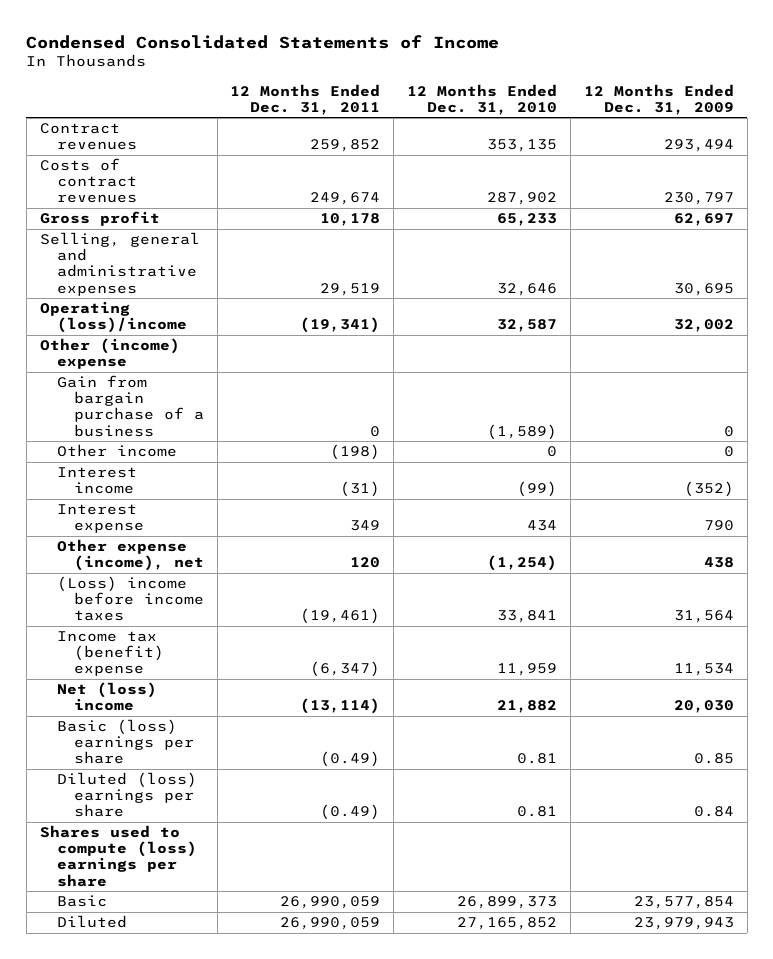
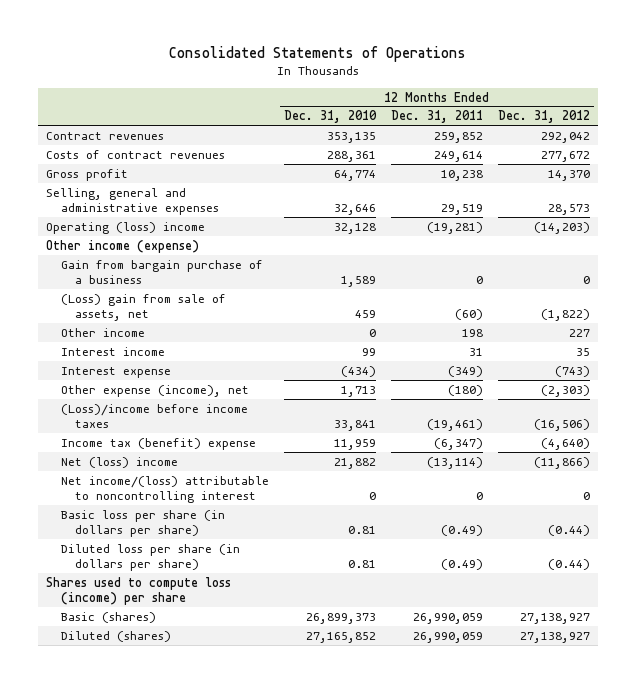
- Condensed Consolidated Statements of Income
+ Consolidated Statements of Operations
- | 12 Months Ended Dec. 31, 2011 | 12 Months Ended Dec. 31, 2010 | 12 Months Ended Dec. 31, 2009
+ | 12 Months Ended Dec. 31, 2010 | 12 Months Ended Dec. 31, 2011 | 12 Months Ended Dec. 31, 2012
- Costs of contract revenues | 249,674 | 287,902 | 230,797
- Gross profit | 10,178 | 65,233 | 62,697
+ Costs of contract revenues | 288,361 | 249,614 | 277,672
+ Gross profit | 64,774 | 10,238 | 14,370
- Operating (loss)/income | (19,341) | 32,587 | 32,002
- Other (income) expense
- Gain from bargain purchase of a business | 0 | (1,589) | 0
- Other income | (198) | 0 | 0
- Interest income | (31) | (99) | (352)
- Interest expense | 349 | 434 | 790
- Other expense (income), net | 120 | (1,254) | 438
- (Loss) income before income taxes | (19,461) | 33,841 | 31,564
+ Operating (loss) income | 32,128 | (19,281) | (14,203)
+ Other income (expense)
+ Gain from bargain purchase of a business | 1,589 | 0 | 0
+ (Loss) gain from sale of assets, net | 459 | (60) | (1,822)
+ Other income | 0 | 198 | 227
+ Interest income | 99 | 31 | 35
+ Interest expense | (434) | (349) | (743)
+ Other expense (income), net | 1,713 | (180) | (2,303)
+ (Loss)/income before income taxes | 33,841 | (19,461) | (16,506)
- Basic (loss) earnings per share | (0.49) | 0.81 | 0.85
- Diluted (loss) earnings per share | (0.49) | 0.81 | 0.84
- Shares used to compute (loss) earnings per share
- Basic | 26,990,059 | 26,899,373 | 23,577,854
- Diluted | 26,990,059 | 27,165,852 | 23,979,943
+ Net income/(loss) attributable to noncontrolling interest | 0 | 0 | 0
+ Basic loss per share (in dollars per share) | 0.81 | (0.49) | (0.44)
+ Diluted loss per share (in dollars per share) | 0.81 | (0.49) | (0.44)
+ Shares used to compute loss (income) per share
+ Basic (shares) | 26,899,373 | 26,990,059 | 27,138,927
+ Diluted (shares) | 27,165,852 | 26,990,059 | 27,138,927

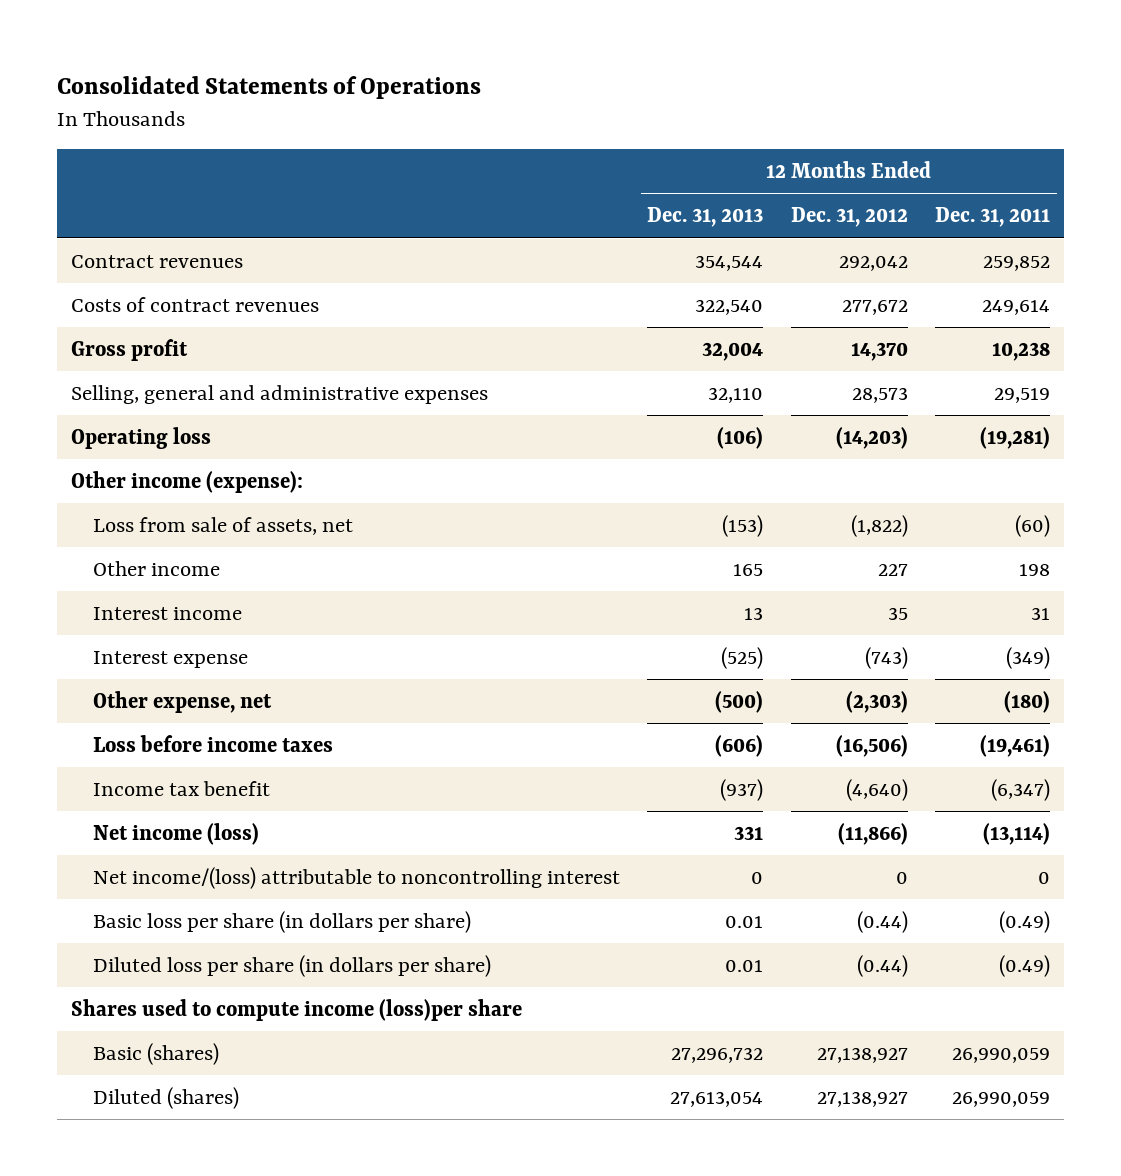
- | 12 Months Ended Dec. 31, 2010 | 12 Months Ended Dec. 31, 2011 | 12 Months Ended Dec. 31, 2012
+ | 12 Months Ended Dec. 31, 2013 | 12 Months Ended Dec. 31, 2012 | 12 Months Ended Dec. 31, 2011
- Operating (loss) income | 32,128 | (19,281) | (14,203)
- Other income (expense)
- Gain from bargain purchase of a business | 1,589 | 0 | 0
- (Loss) gain from sale of assets, net | 459 | (60) | (1,822)
+ Operating loss | (106) | (14,203) | (19,281)
+ Other income (expense):
+ Loss from sale of assets, net | (153) | (1,822) | (60)
- Other expense (income), net | 1,713 | (180) | (2,303)
- (Loss)/income before income taxes | 33,841 | (19,461) | (16,506)
- Income tax (benefit) expense | 11,959 | (6,347) | (4,640)
- Net (loss) income | 21,882 | (13,114) | (11,866)
+ Other expense, net | (500) | (2,303) | (180)
+ Loss before income taxes | (606) | (16,506) | (19,461)
+ Income tax benefit | (937) | (4,640) | (6,347)
+ Net income (loss) | 331 | (11,866) | (13,114)
- Shares used to compute loss (income) per share
+ Shares used to compute income (loss)per share

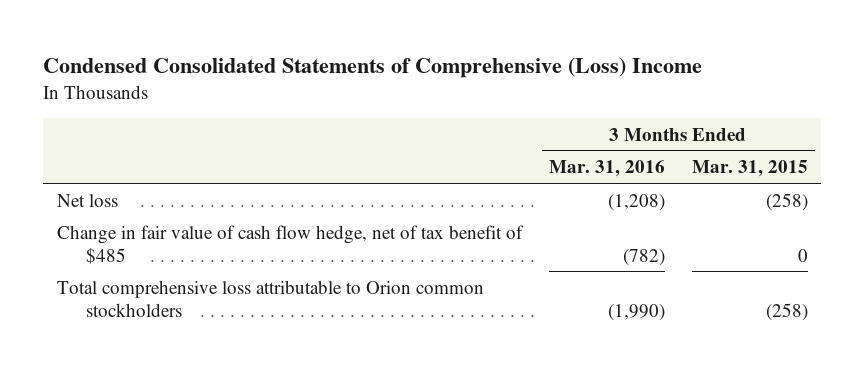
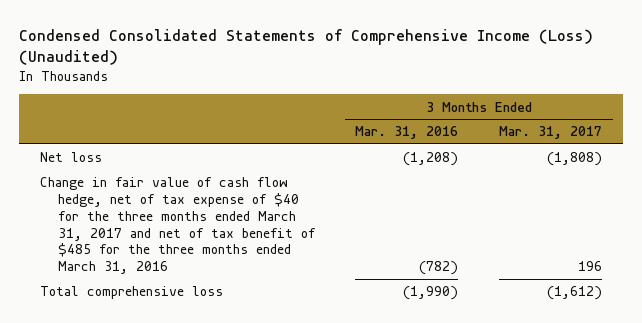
- Condensed Consolidated Statements of Comprehensive (Loss) Income
+ Condensed Consolidated Statements of Comprehensive Income (Loss) (Unaudited)
- | 3 Months Ended Mar. 31, 2016 | 3 Months Ended Mar. 31, 2015
+ | 3 Months Ended Mar. 31, 2016 | 3 Months Ended Mar. 31, 2017
- Change in fair value of cash flow hedge, net of tax benefit of $485 | (782) | 0
- Total comprehensive loss attributable to Orion common stockholders | (1,990) | (258)
+ Change in fair value of cash flow hedge, net of tax expense of $40 for the three months ended March 31, 2017 and net of tax benefit of $485 for the three months ended March 31, 2016 | (782) | 196
+ Total comprehensive loss | (1,990) | (1,612)

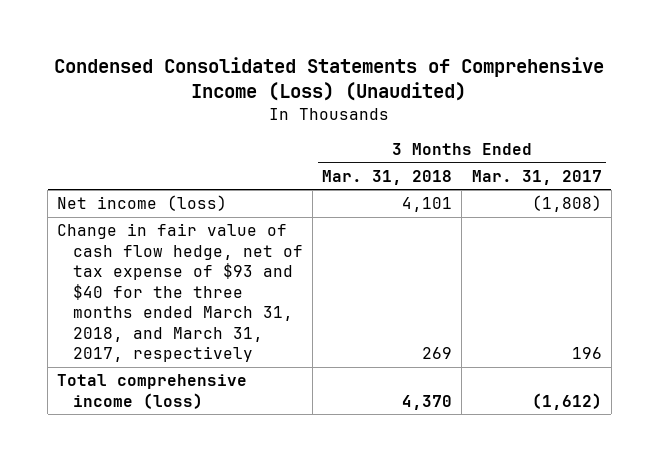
- | 3 Months Ended Mar. 31, 2016 | 3 Months Ended Mar. 31, 2017
+ | 3 Months Ended Mar. 31, 2018 | 3 Months Ended Mar. 31, 2017
- Net loss | (1,208) | (1,808)
- Change in fair value of cash flow hedge, net of tax expense of $40 for the three months ended March 31, 2017 and net of tax benefit of $485 for the three months ended March 31, 2016 | (782) | 196
- Total comprehensive loss | (1,990) | (1,612)
+ Net income (loss) | 4,101 | (1,808)
+ Change in fair value of cash flow hedge, net of tax expense of $93 and $40 for the three months ended March 31, 2018, and March 31, 2017, respectively | 269 | 196
+ Total comprehensive income (loss) | 4,370 | (1,612)

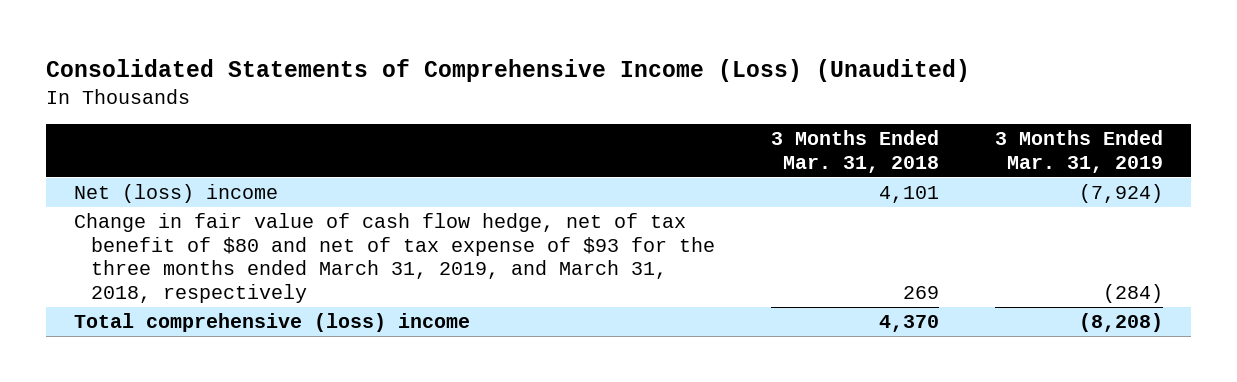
- Condensed Consolidated Statements of Comprehensive Income (Loss) (Unaudited)
+ Consolidated Statements of Comprehensive Income (Loss) (Unaudited)
- | 3 Months Ended Mar. 31, 2018 | 3 Months Ended Mar. 31, 2017
+ | 3 Months Ended Mar. 31, 2018 | 3 Months Ended Mar. 31, 2019
- Net income (loss) | 4,101 | (1,808)
- Change in fair value of cash flow hedge, net of tax expense of $93 and $40 for the three months ended March 31, 2018, and March 31, 2017, respectively | 269 | 196
- Total comprehensive income (loss) | 4,370 | (1,612)
+ Net (loss) income | 4,101 | (7,924)
+ Change in fair value of cash flow hedge, net of tax benefit of $80 and net of tax expense of $93 for the three months ended March 31, 2019, and March 31, 2018, respectively | 269 | (284)
+ Total comprehensive (loss) income | 4,370 | (8,208)

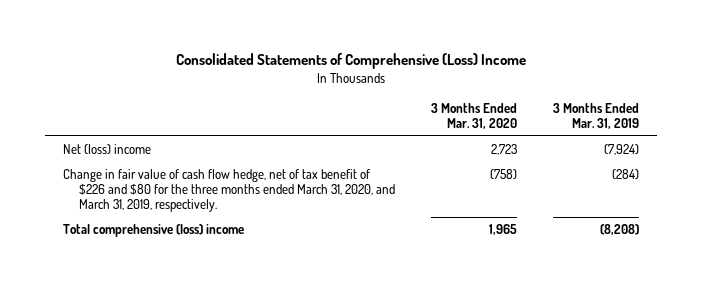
- Consolidated Statements of Comprehensive Income (Loss) (Unaudited)
+ Consolidated Statements of Comprehensive (Loss) Income
- | 3 Months Ended Mar. 31, 2018 | 3 Months Ended Mar. 31, 2019
+ | 3 Months Ended Mar. 31, 2020 | 3 Months Ended Mar. 31, 2019
- Change in fair value of cash flow hedge, net of tax benefit of $80 and net of tax expense of $93 for the three months ended March 31, 2019, and March 31, 2018, respectively | 269 | (284)
+ Change in fair value of cash flow hedge, net of tax benefit of $226 and $80 for the three months ended March 31, 2020, and March 31, 2019, respectively. | (758) | (284)

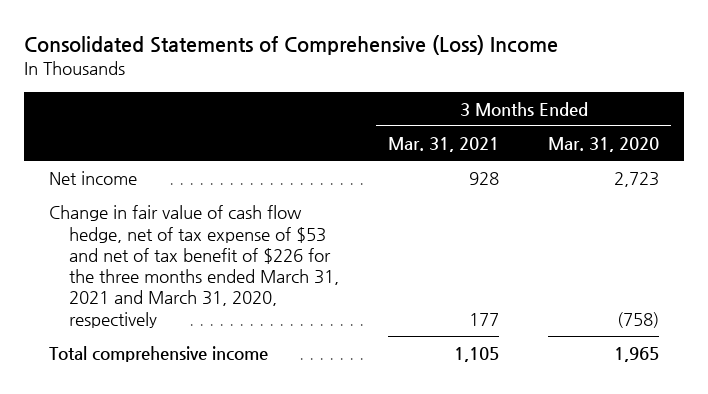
- | 3 Months Ended Mar. 31, 2020 | 3 Months Ended Mar. 31, 2019
+ | 3 Months Ended Mar. 31, 2021 | 3 Months Ended Mar. 31, 2020
- Net (loss) income | 2,723 | (7,924)
- Change in fair value of cash flow hedge, net of tax benefit of $226 and $80 for the three months ended March 31, 2020, and March 31, 2019, respectively. | (758) | (284)
- Total comprehensive (loss) income | 1,965 | (8,208)
+ Net income | 928 | 2,723
+ Change in fair value of cash flow hedge, net of tax expense of $53 and net of tax benefit of $226 for the three months ended March 31, 2021 and March 31, 2020, respectively | 177 | (758)
+ Total comprehensive income | 1,105 | 1,965

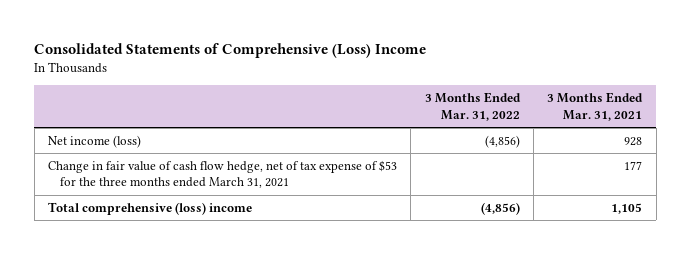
- | 3 Months Ended Mar. 31, 2021 | 3 Months Ended Mar. 31, 2020
+ | 3 Months Ended Mar. 31, 2022 | 3 Months Ended Mar. 31, 2021
- Net income | 928 | 2,723
- Change in fair value of cash flow hedge, net of tax expense of $53 and net of tax benefit of $226 for the three months ended March 31, 2021 and March 31, 2020, respectively | 177 | (758)
- Total comprehensive income | 1,105 | 1,965
+ Net income (loss) | (4,856) | 928
+ Change in fair value of cash flow hedge, net of tax expense of $53 for the three months ended March 31, 2021 | | 177
+ Total comprehensive (loss) income | (4,856) | 1,105

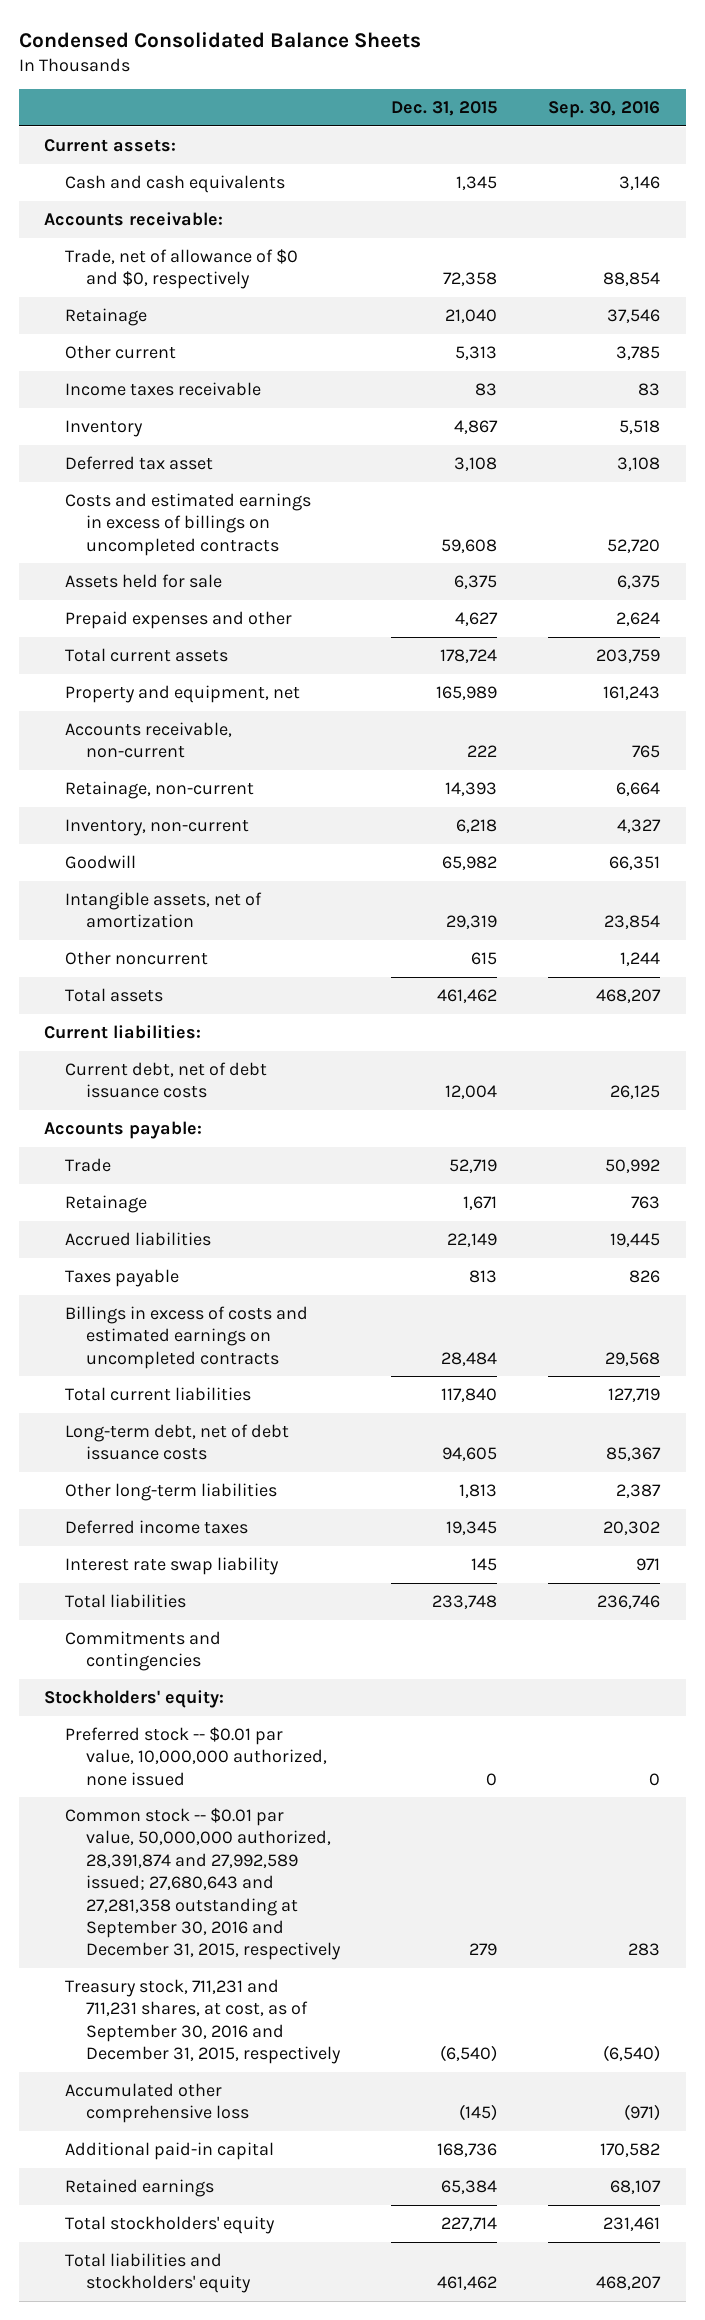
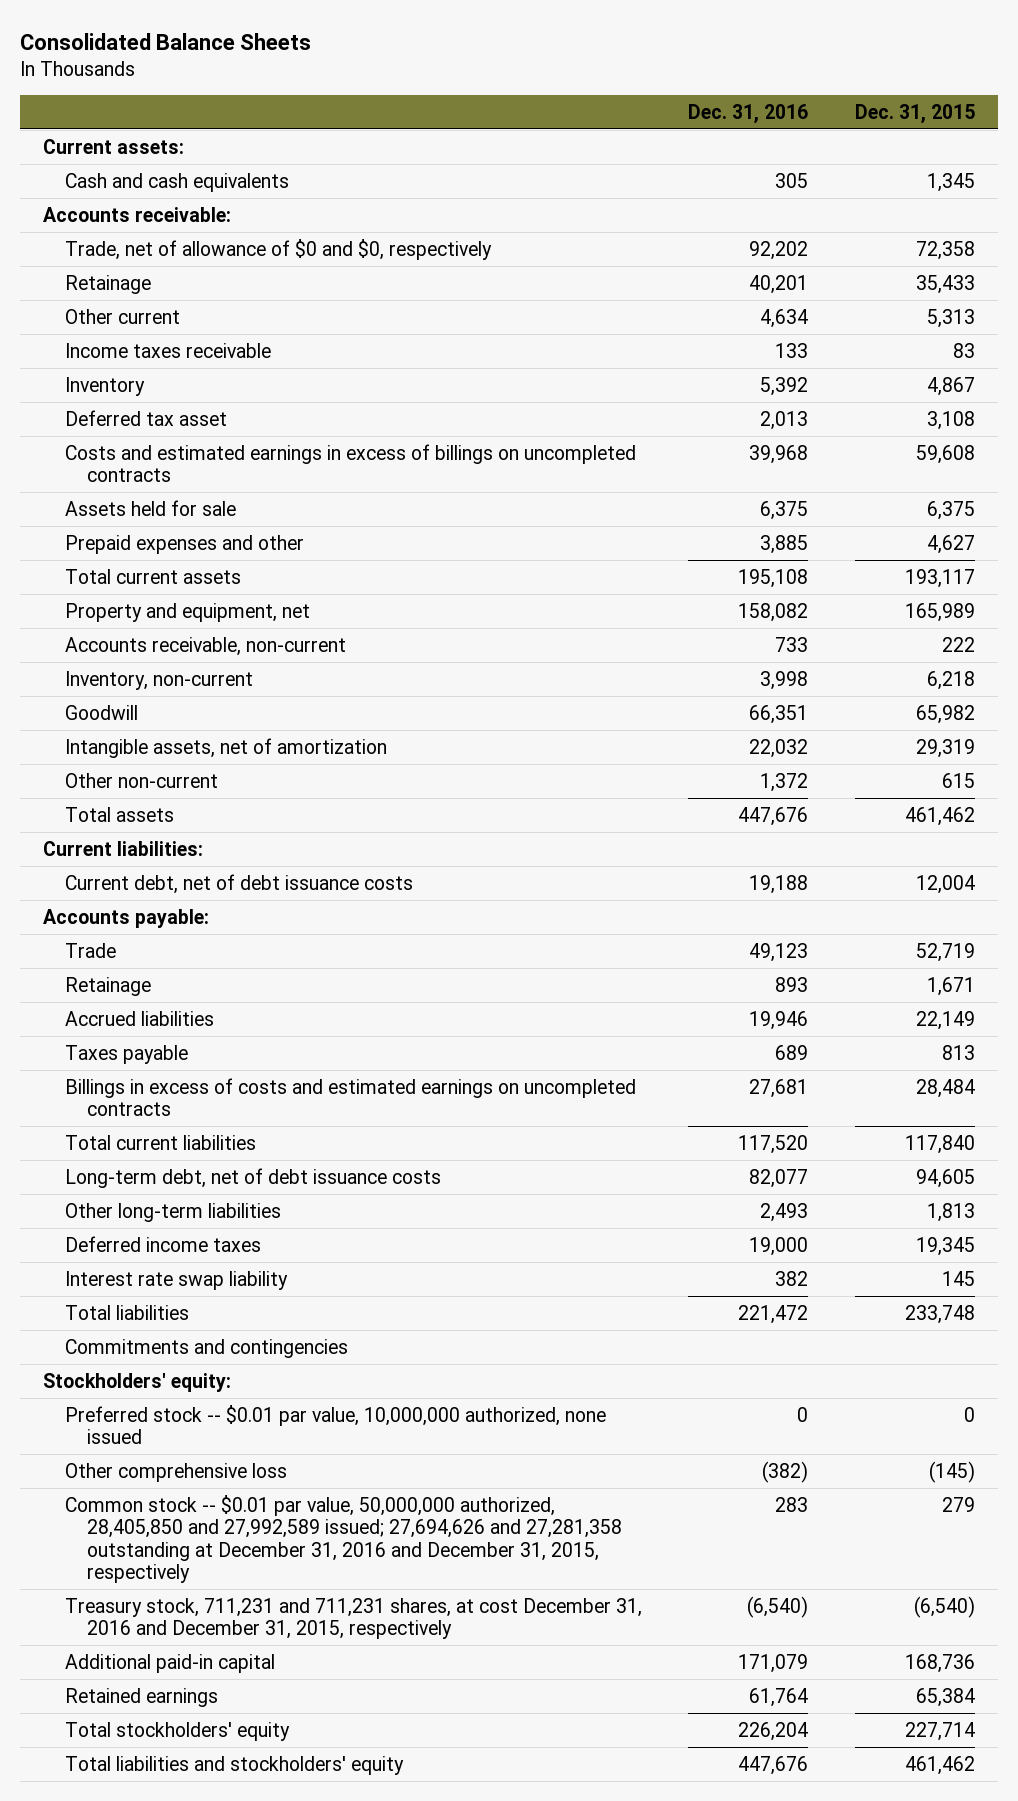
- Condensed Consolidated Balance Sheets
+ Consolidated Balance Sheets
- | Dec. 31, 2015 | Sep. 30, 2016
+ | Dec. 31, 2016 | Dec. 31, 2015
- Retainage | 21,040 | 37,546
+ Retainage | 40,201 | 35,433
- Total current assets | 178,724 | 203,759
+ Total current assets | 195,108 | 193,117
- Retainage, non-current | 14,393 | 6,664
- Other noncurrent | 615 | 1,244
+ Other non-current | 1,372 | 615
- Common stock -- $0.01 par value, 50,000,000 authorized, 28,391,874 and 27,992,589 issued; 27,680,643 and 27,281,358 outstanding at September 30, 2016 and December 31, 2015, respectively | 279 | 283
- Treasury stock, 711,231 and 711,231 shares, at cost, as of September 30, 2016 and December 31, 2015, respectively | (6,540) | (6,540)
- Accumulated other comprehensive loss | (145) | (971)
+ Other comprehensive loss | (382) | (145)
+ Common stock -- $0.01 par value, 50,000,000 authorized, 28,405,850 and 27,992,589 issued; 27,694,626 and 27,281,358 outstanding at December 31, 2016 and December 31, 2015, respectively | 283 | 279
+ Treasury stock, 711,231 and 711,231 shares, at cost December 31, 2016 and December 31, 2015, respectively | (6,540) | (6,540)

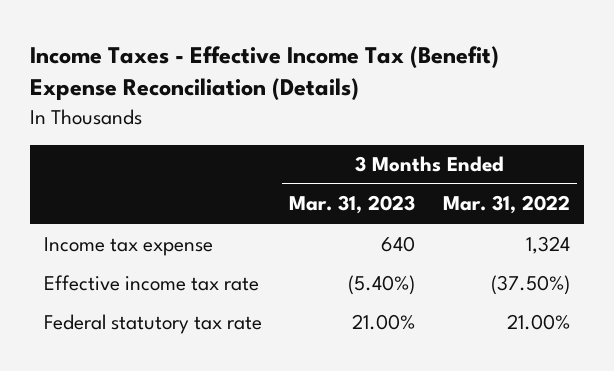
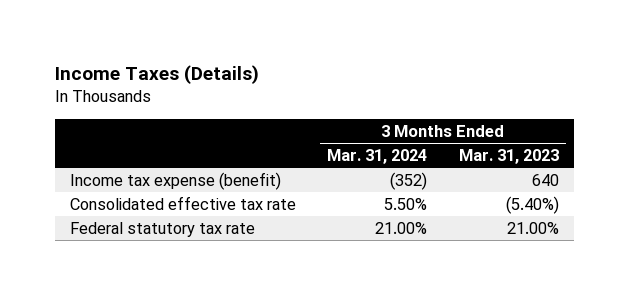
- Income Taxes - Effective Income Tax (Benefit) Expense Reconciliation (Details)
+ Income Taxes (Details)
- | 3 Months Ended Mar. 31, 2023 | 3 Months Ended Mar. 31, 2022
+ | 3 Months Ended Mar. 31, 2024 | 3 Months Ended Mar. 31, 2023
- Income tax expense | 640 | 1,324
- Effective income tax rate | (5.40%) | (37.50%)
+ Income tax expense (benefit) | (352) | 640
+ Consolidated effective tax rate | 5.50% | (5.40%)

